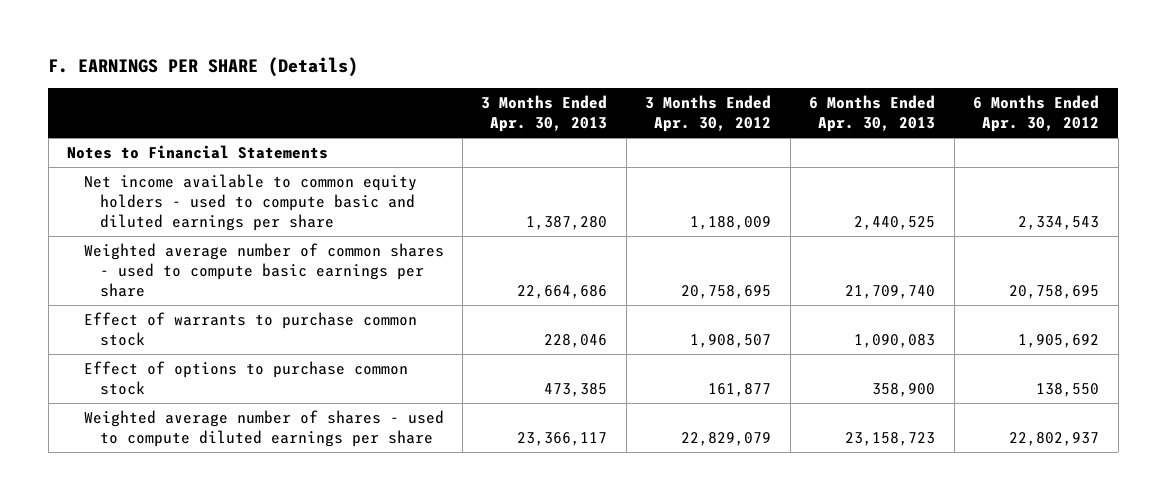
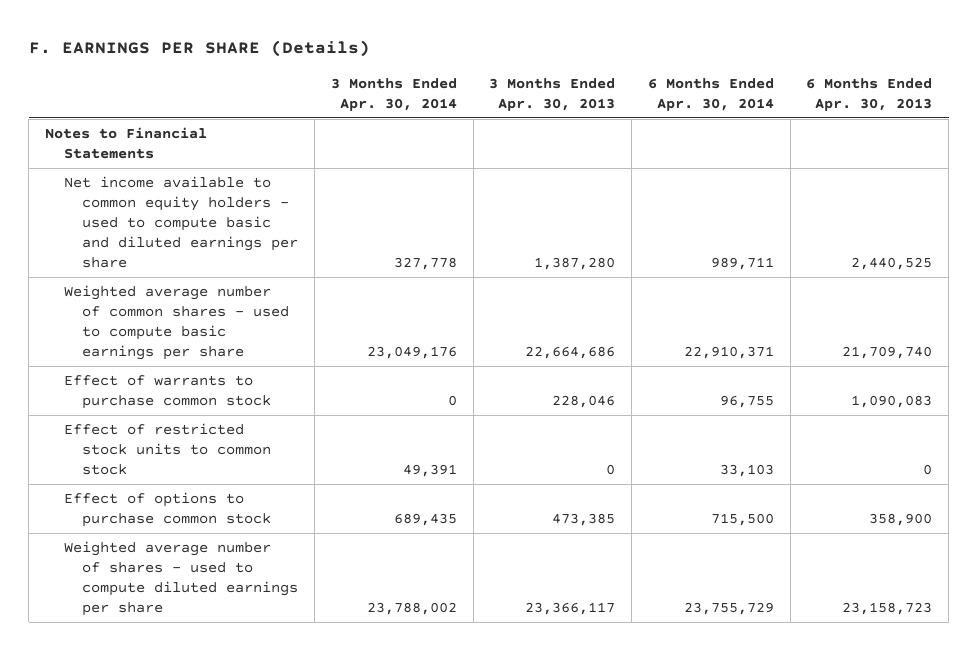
- | 3 Months Ended Apr. 30, 2013 | 3 Months Ended Apr. 30, 2012 | 6 Months Ended Apr. 30, 2013 | 6 Months Ended Apr. 30, 2012
+ | 3 Months Ended Apr. 30, 2014 | 3 Months Ended Apr. 30, 2013 | 6 Months Ended Apr. 30, 2014 | 6 Months Ended Apr. 30, 2013
+ Effect of restricted stock units to common stock | 49,391 | 0 | 33,103 | 0

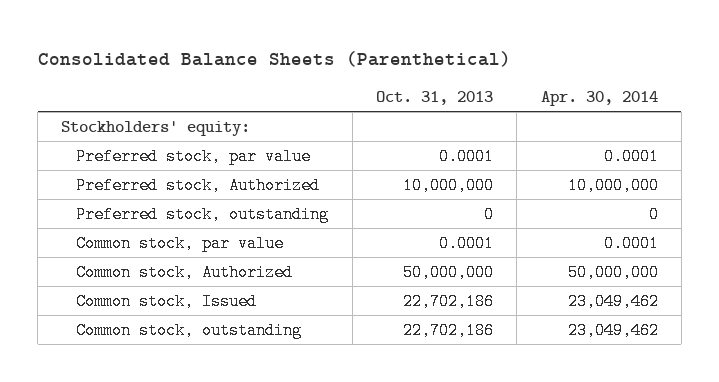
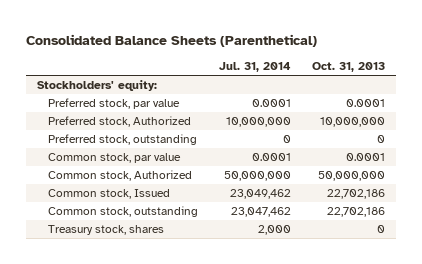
- | Oct. 31, 2013 | Apr. 30, 2014
+ | Jul. 31, 2014 | Oct. 31, 2013
+ Treasury stock, shares | 2,000 | 0

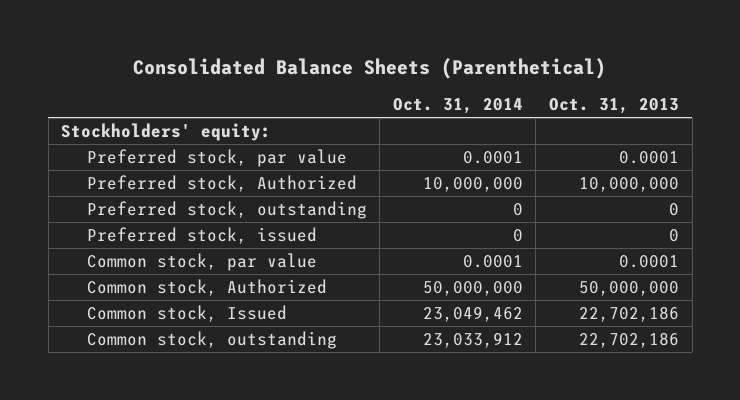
- | Jul. 31, 2014 | Oct. 31, 2013
+ | Oct. 31, 2014 | Oct. 31, 2013
+ Preferred stock, issued | 0 | 0
- Treasury stock, shares | 2,000 | 0

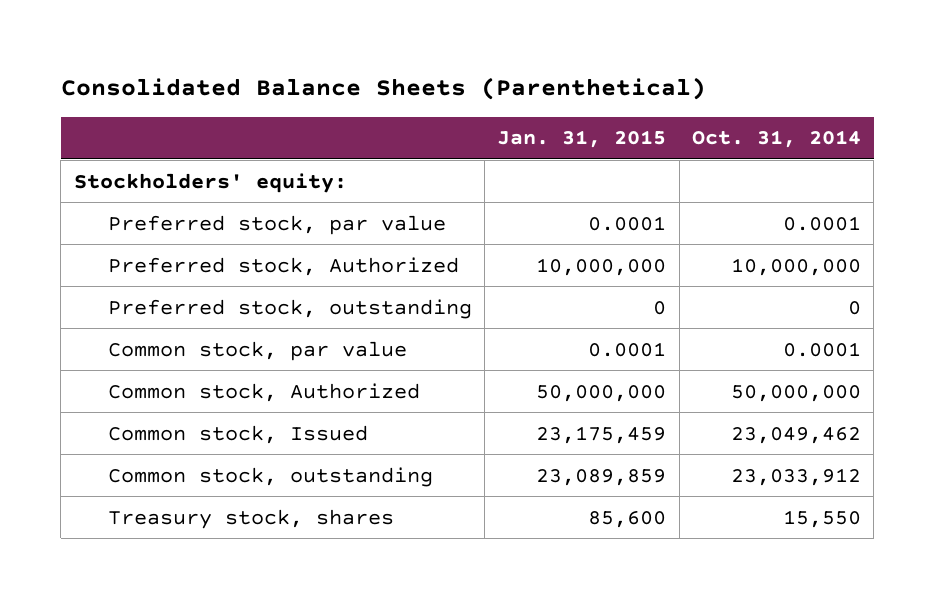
- | Oct. 31, 2014 | Oct. 31, 2013
+ | Jan. 31, 2015 | Oct. 31, 2014
- Preferred stock, issued | 0 | 0
+ Treasury stock, shares | 85,600 | 15,550

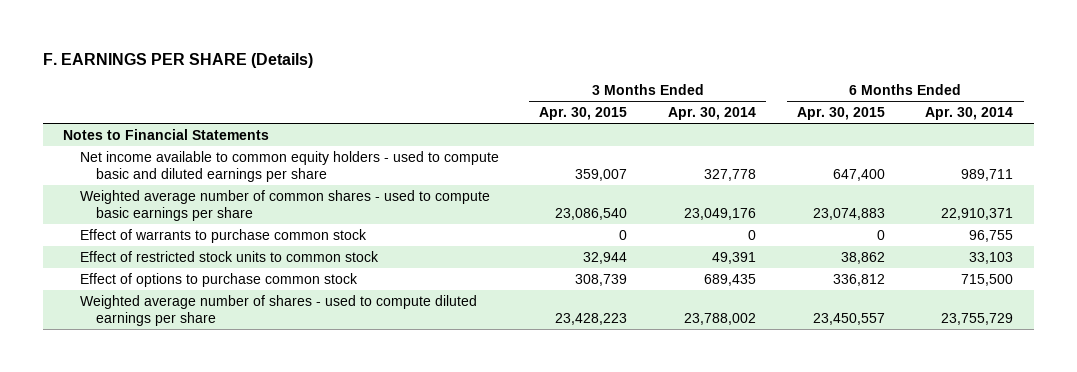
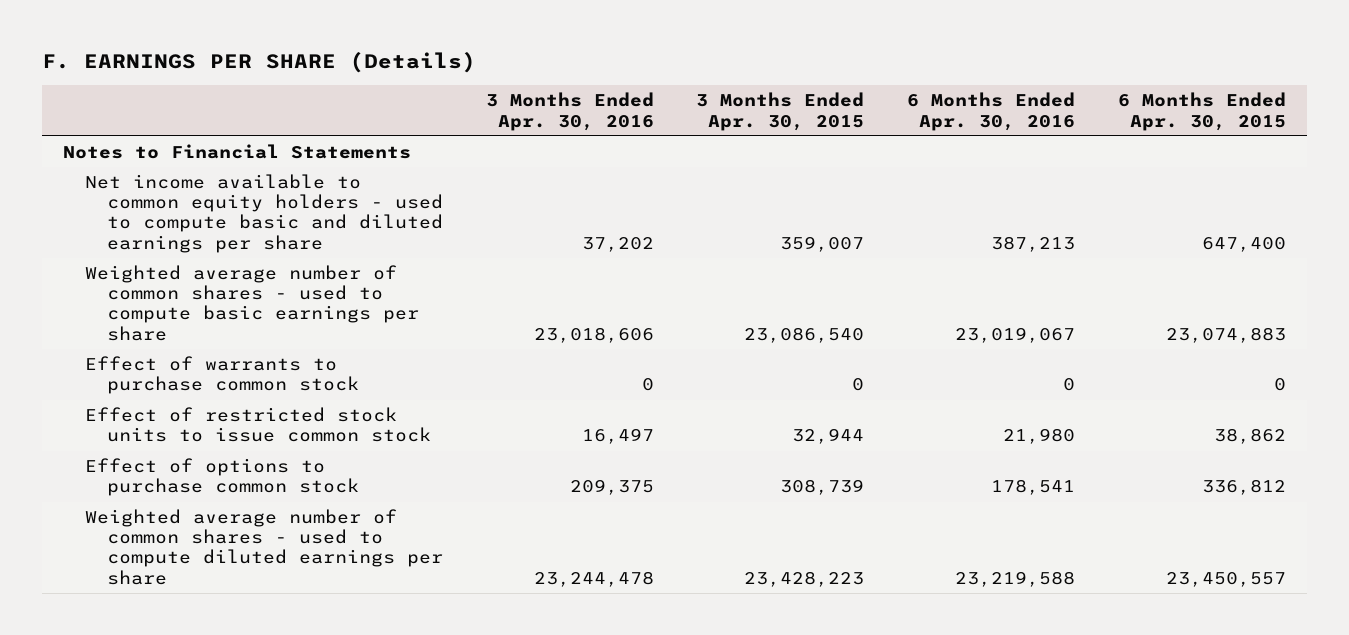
- | 3 Months Ended Apr. 30, 2015 | 3 Months Ended Apr. 30, 2014 | 6 Months Ended Apr. 30, 2015 | 6 Months Ended Apr. 30, 2014
+ | 3 Months Ended Apr. 30, 2016 | 3 Months Ended Apr. 30, 2015 | 6 Months Ended Apr. 30, 2016 | 6 Months Ended Apr. 30, 2015
- Effect of restricted stock units to common stock | 32,944 | 49,391 | 38,862 | 33,103
+ Effect of restricted stock units to issue common stock | 16,497 | 32,944 | 21,980 | 38,862
- Weighted average number of shares - used to compute diluted earnings per share | 23,428,223 | 23,788,002 | 23,450,557 | 23,755,729
+ Weighted average number of common shares - used to compute diluted earnings per share | 23,244,478 | 23,428,223 | 23,219,588 | 23,450,557

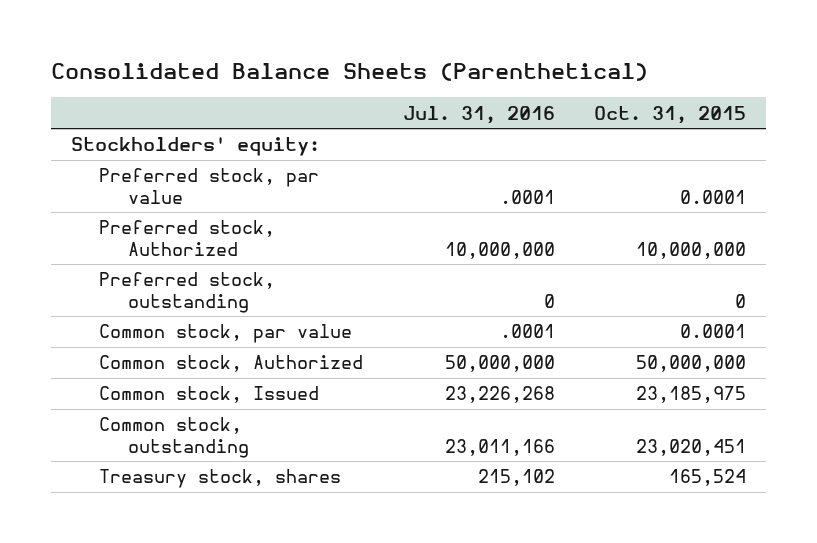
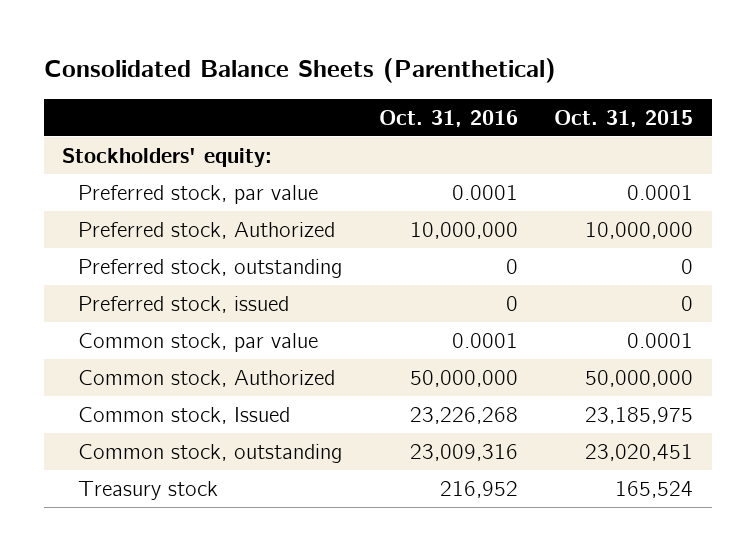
- | Jul. 31, 2016 | Oct. 31, 2015
+ | Oct. 31, 2016 | Oct. 31, 2015
+ Preferred stock, issued | 0 | 0
- Treasury stock, shares | 215,102 | 165,524
+ Treasury stock | 216,952 | 165,524

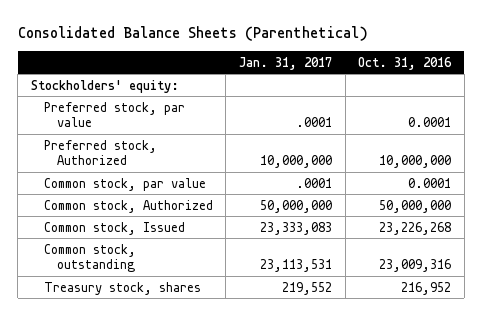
- | Oct. 31, 2016 | Oct. 31, 2015
+ | Jan. 31, 2017 | Oct. 31, 2016
- Preferred stock, outstanding | 0 | 0
- Preferred stock, issued | 0 | 0
- Treasury stock | 216,952 | 165,524
+ Treasury stock, shares | 219,552 | 216,952

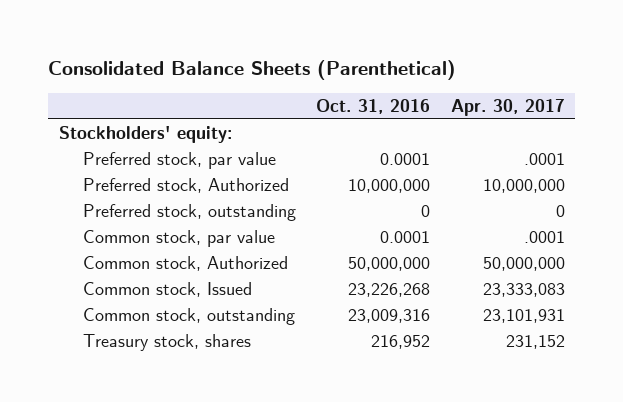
- | Jan. 31, 2017 | Oct. 31, 2016
+ | Oct. 31, 2016 | Apr. 30, 2017
+ Preferred stock, outstanding | 0 | 0

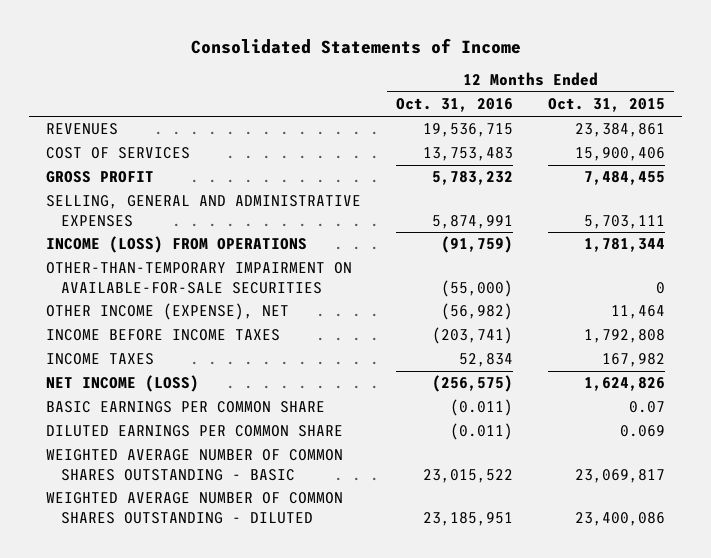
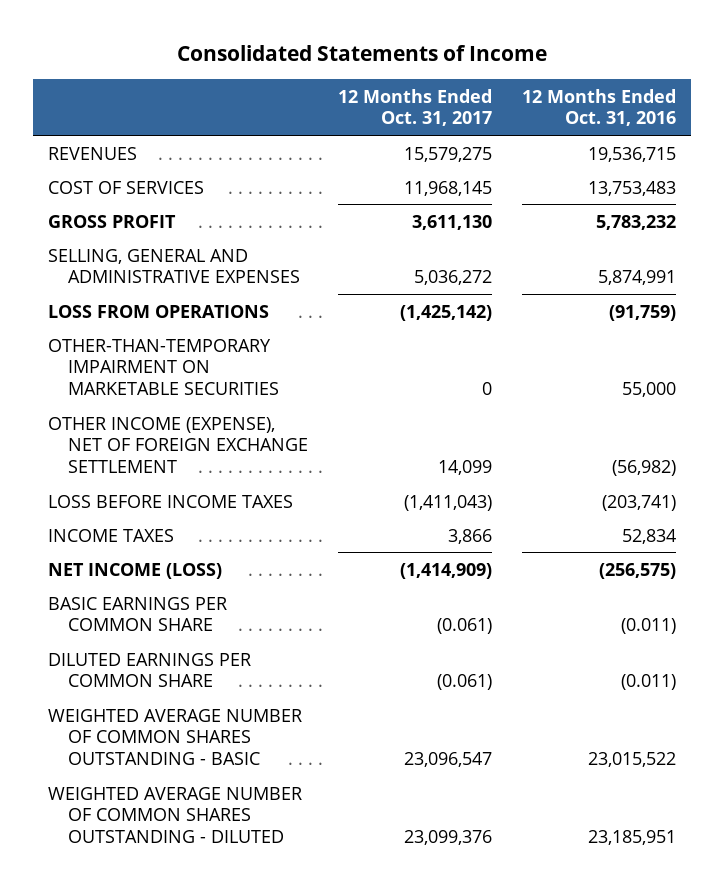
- | 12 Months Ended Oct. 31, 2016 | 12 Months Ended Oct. 31, 2015
+ | 12 Months Ended Oct. 31, 2017 | 12 Months Ended Oct. 31, 2016
- INCOME (LOSS) FROM OPERATIONS | (91,759) | 1,781,344
- OTHER-THAN-TEMPORARY IMPAIRMENT ON AVAILABLE-FOR-SALE SECURITIES | (55,000) | 0
- OTHER INCOME (EXPENSE), NET | (56,982) | 11,464
- INCOME BEFORE INCOME TAXES | (203,741) | 1,792,808
+ LOSS FROM OPERATIONS | (1,425,142) | (91,759)
+ OTHER-THAN-TEMPORARY IMPAIRMENT ON MARKETABLE SECURITIES | 0 | 55,000
+ OTHER INCOME (EXPENSE), NET OF FOREIGN EXCHANGE SETTLEMENT | 14,099 | (56,982)
+ LOSS BEFORE INCOME TAXES | (1,411,043) | (203,741)

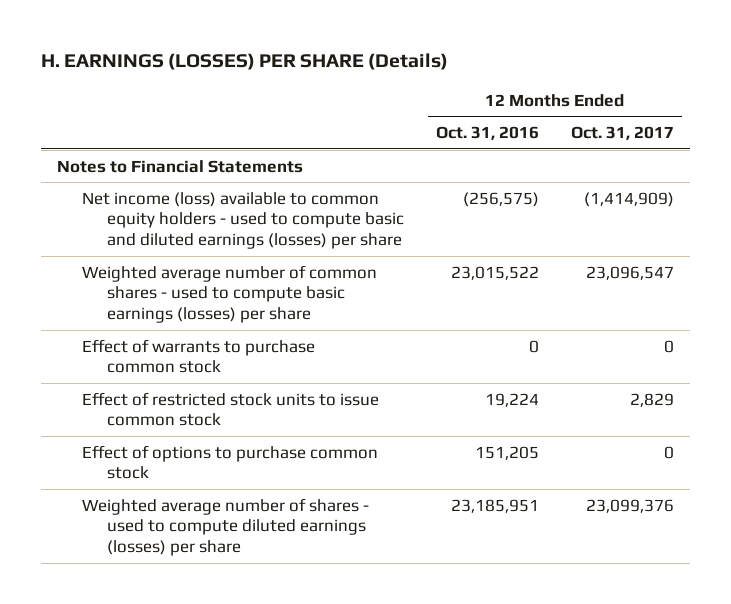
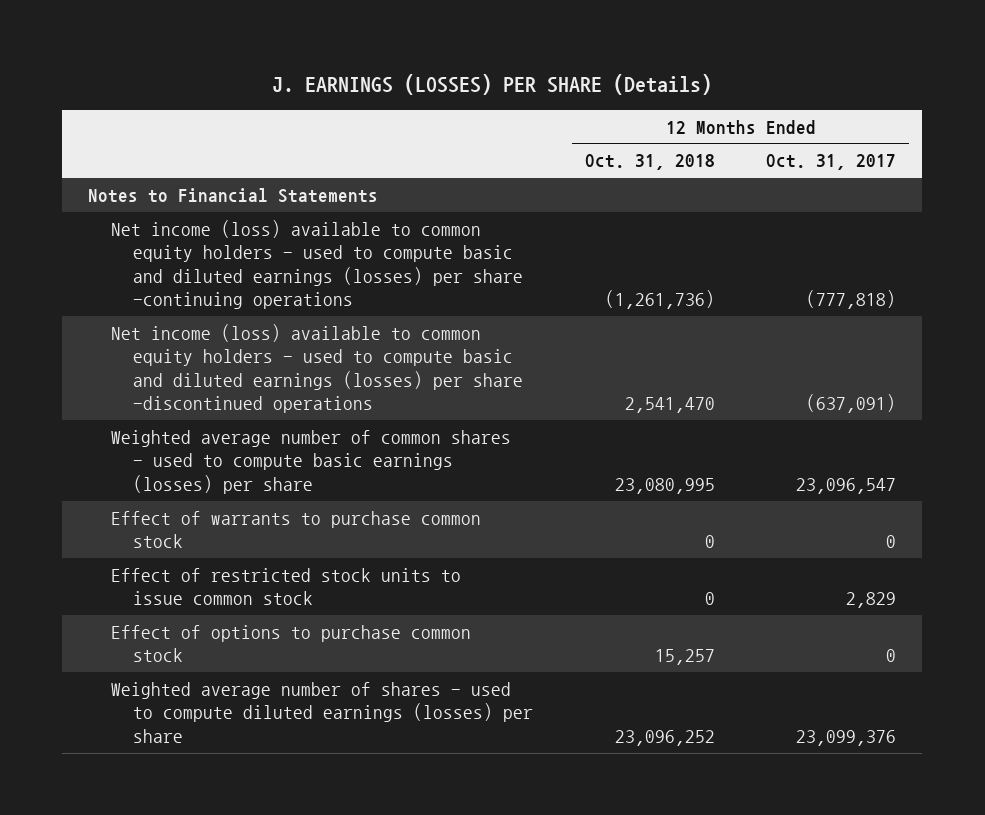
- H. EARNINGS (LOSSES) PER SHARE (Details)
+ J. EARNINGS (LOSSES) PER SHARE (Details)
- | 12 Months Ended Oct. 31, 2016 | 12 Months Ended Oct. 31, 2017
+ | 12 Months Ended Oct. 31, 2018 | 12 Months Ended Oct. 31, 2017
- Net income (loss) available to common equity holders - used to compute basic and diluted earnings (losses) per share | (256,575) | (1,414,909)
+ Net income (loss) available to common equity holders - used to compute basic and diluted earnings (losses) per share -continuing operations | (1,261,736) | (777,818)
+ Net income (loss) available to common equity holders - used to compute basic and diluted earnings (losses) per share -discontinued operations | 2,541,470 | (637,091)

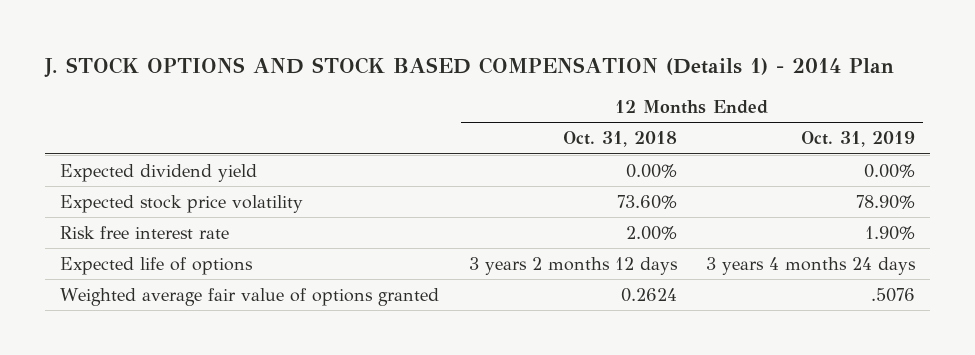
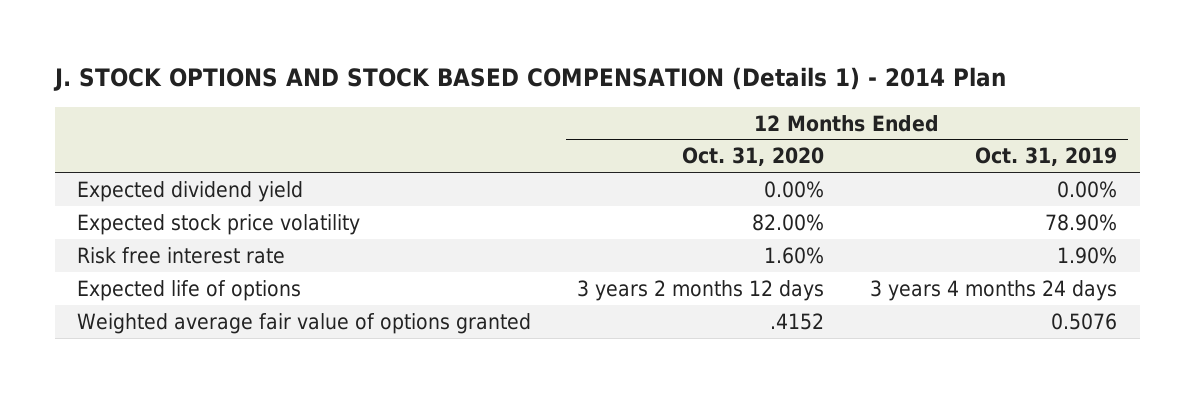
- | 12 Months Ended Oct. 31, 2018 | 12 Months Ended Oct. 31, 2019
+ | 12 Months Ended Oct. 31, 2020 | 12 Months Ended Oct. 31, 2019
- Weighted average fair value of options granted | 0.2624 | .5076
+ Weighted average fair value of options granted | .4152 | 0.5076

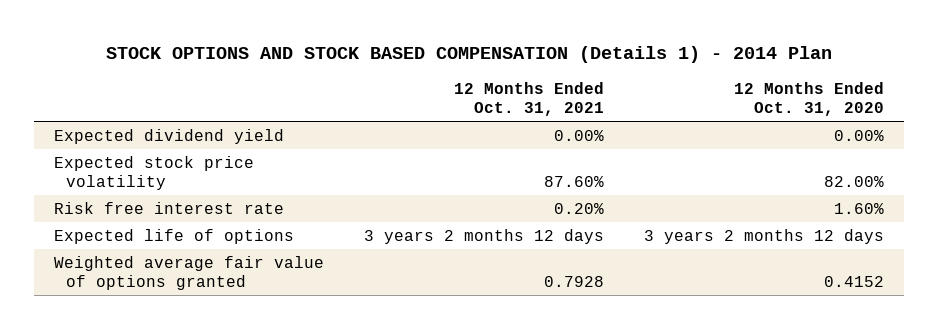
- J. STOCK OPTIONS AND STOCK BASED COMPENSATION (Details 1) - 2014 Plan
+ STOCK OPTIONS AND STOCK BASED COMPENSATION (Details 1) - 2014 Plan
- | 12 Months Ended Oct. 31, 2020 | 12 Months Ended Oct. 31, 2019
+ | 12 Months Ended Oct. 31, 2021 | 12 Months Ended Oct. 31, 2020
- Weighted average fair value of options granted | .4152 | 0.5076
+ Weighted average fair value of options granted | 0.7928 | 0.4152

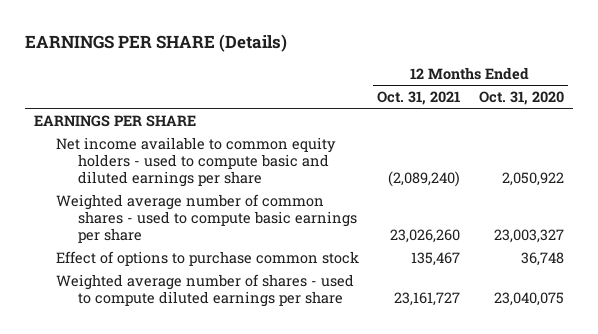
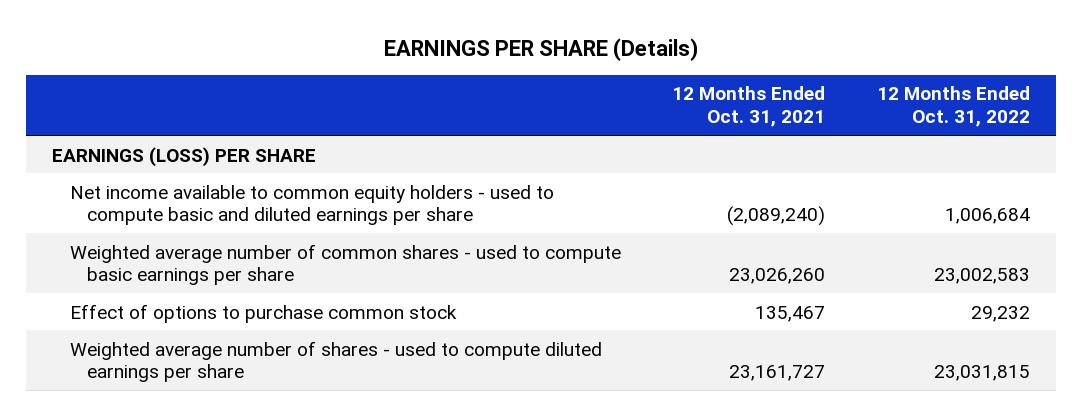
- | 12 Months Ended Oct. 31, 2021 | 12 Months Ended Oct. 31, 2020
+ | 12 Months Ended Oct. 31, 2021 | 12 Months Ended Oct. 31, 2022
- EARNINGS PER SHARE
+ EARNINGS (LOSS) PER SHARE

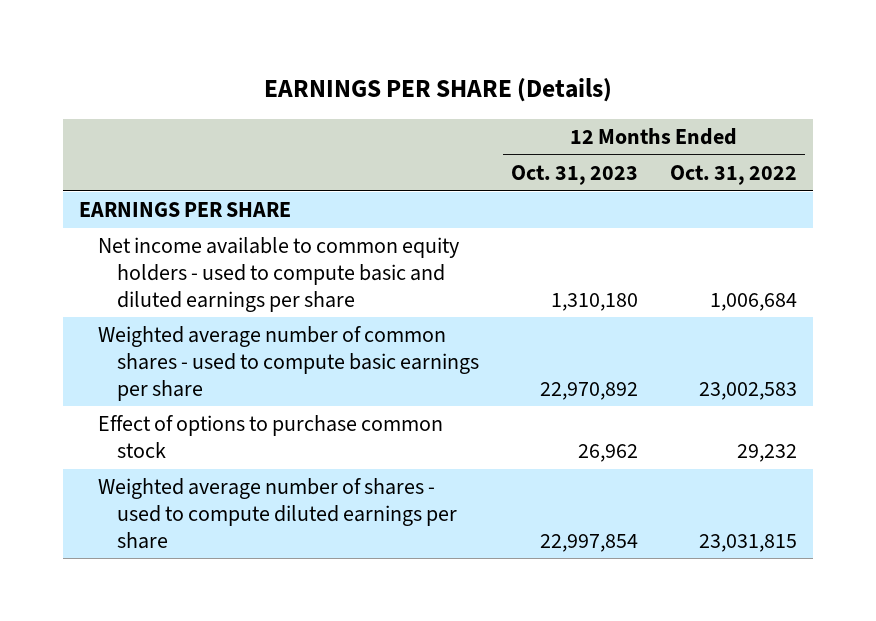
- | 12 Months Ended Oct. 31, 2021 | 12 Months Ended Oct. 31, 2022
+ | 12 Months Ended Oct. 31, 2023 | 12 Months Ended Oct. 31, 2022
- EARNINGS (LOSS) PER SHARE
+ EARNINGS PER SHARE

